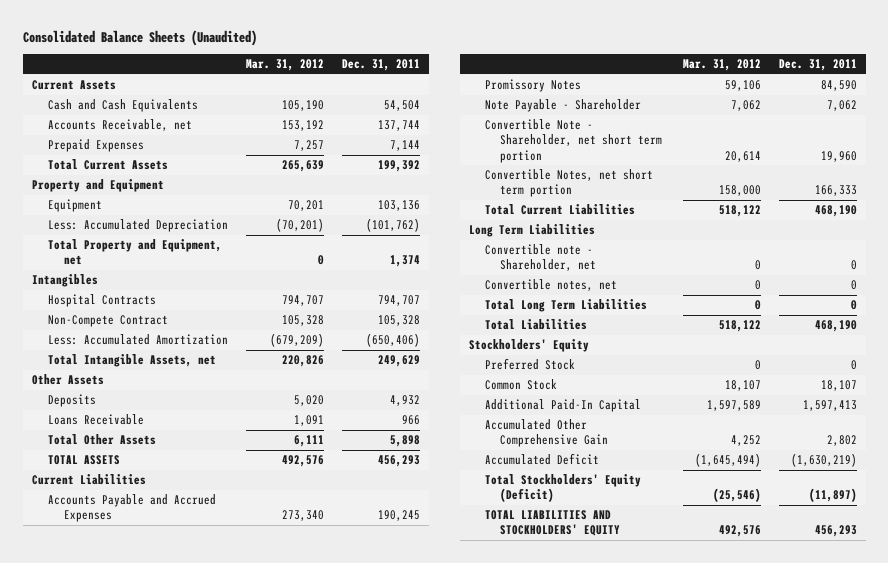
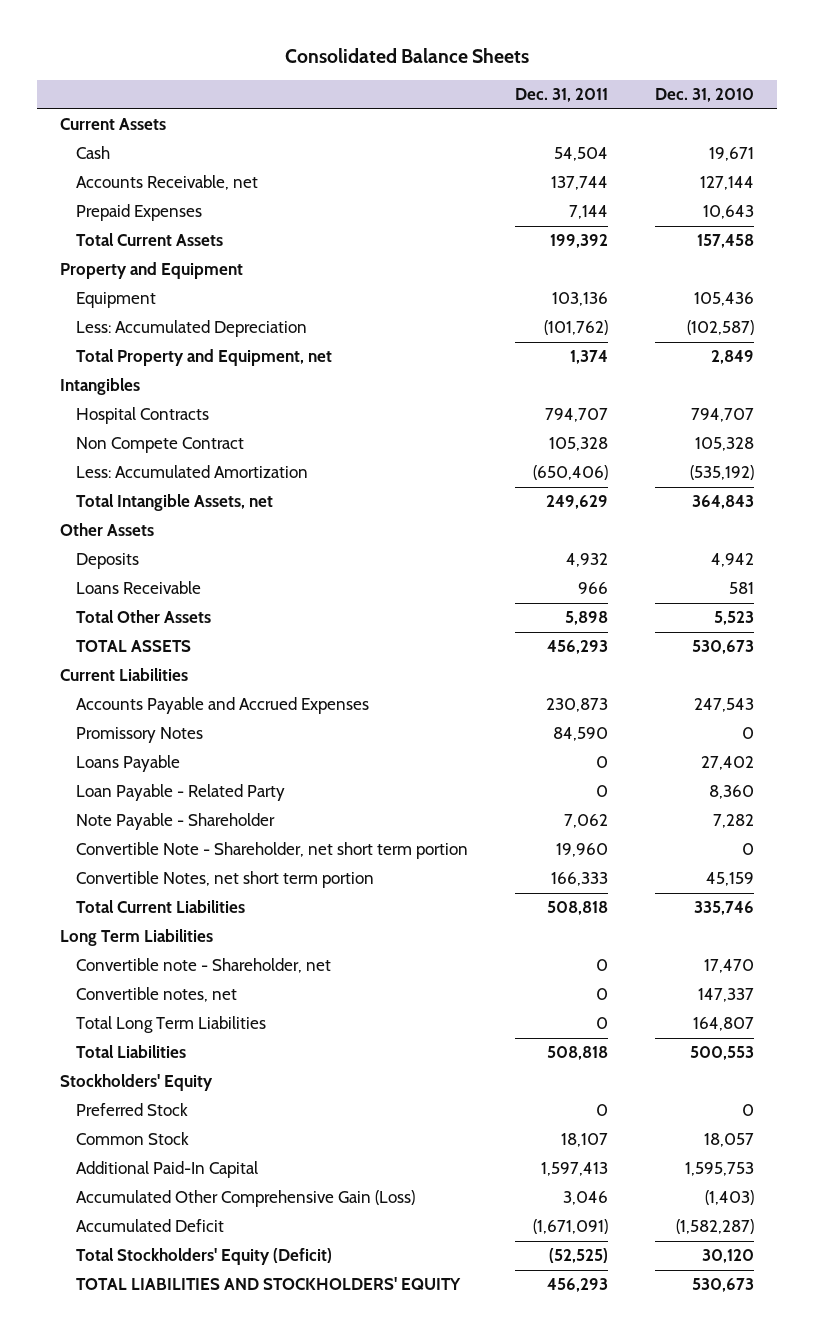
- Consolidated Balance Sheets (Unaudited)
+ Consolidated Balance Sheets
- | Mar. 31, 2012 | Dec. 31, 2011
+ | Dec. 31, 2011 | Dec. 31, 2010
- Cash and Cash Equivalents | 105,190 | 54,504
+ Cash | 54,504 | 19,671
- Non-Compete Contract | 105,328 | 105,328
+ Non Compete Contract | 105,328 | 105,328
- Accounts Payable and Accrued Expenses | 273,340 | 190,245
+ Accounts Payable and Accrued Expenses | 230,873 | 247,543
+ Loans Payable | 0 | 27,402
+ Loan Payable - Related Party | 0 | 8,360
- Total Current Liabilities | 518,122 | 468,190
+ Total Current Liabilities | 508,818 | 335,746
- Total Liabilities | 518,122 | 468,190
+ Total Liabilities | 508,818 | 500,553
- Accumulated Other Comprehensive Gain | 4,252 | 2,802
- Accumulated Deficit | (1,645,494) | (1,630,219)
- Total Stockholders' Equity (Deficit) | (25,546) | (11,897)
+ Accumulated Other Comprehensive Gain (Loss) | 3,046 | (1,403)
+ Accumulated Deficit | (1,671,091) | (1,582,287)
+ Total Stockholders' Equity (Deficit) | (52,525) | 30,120

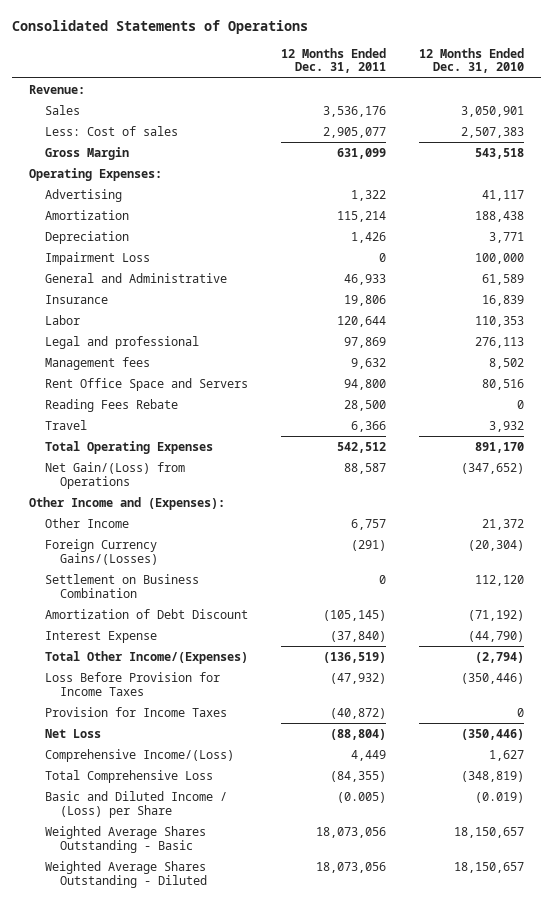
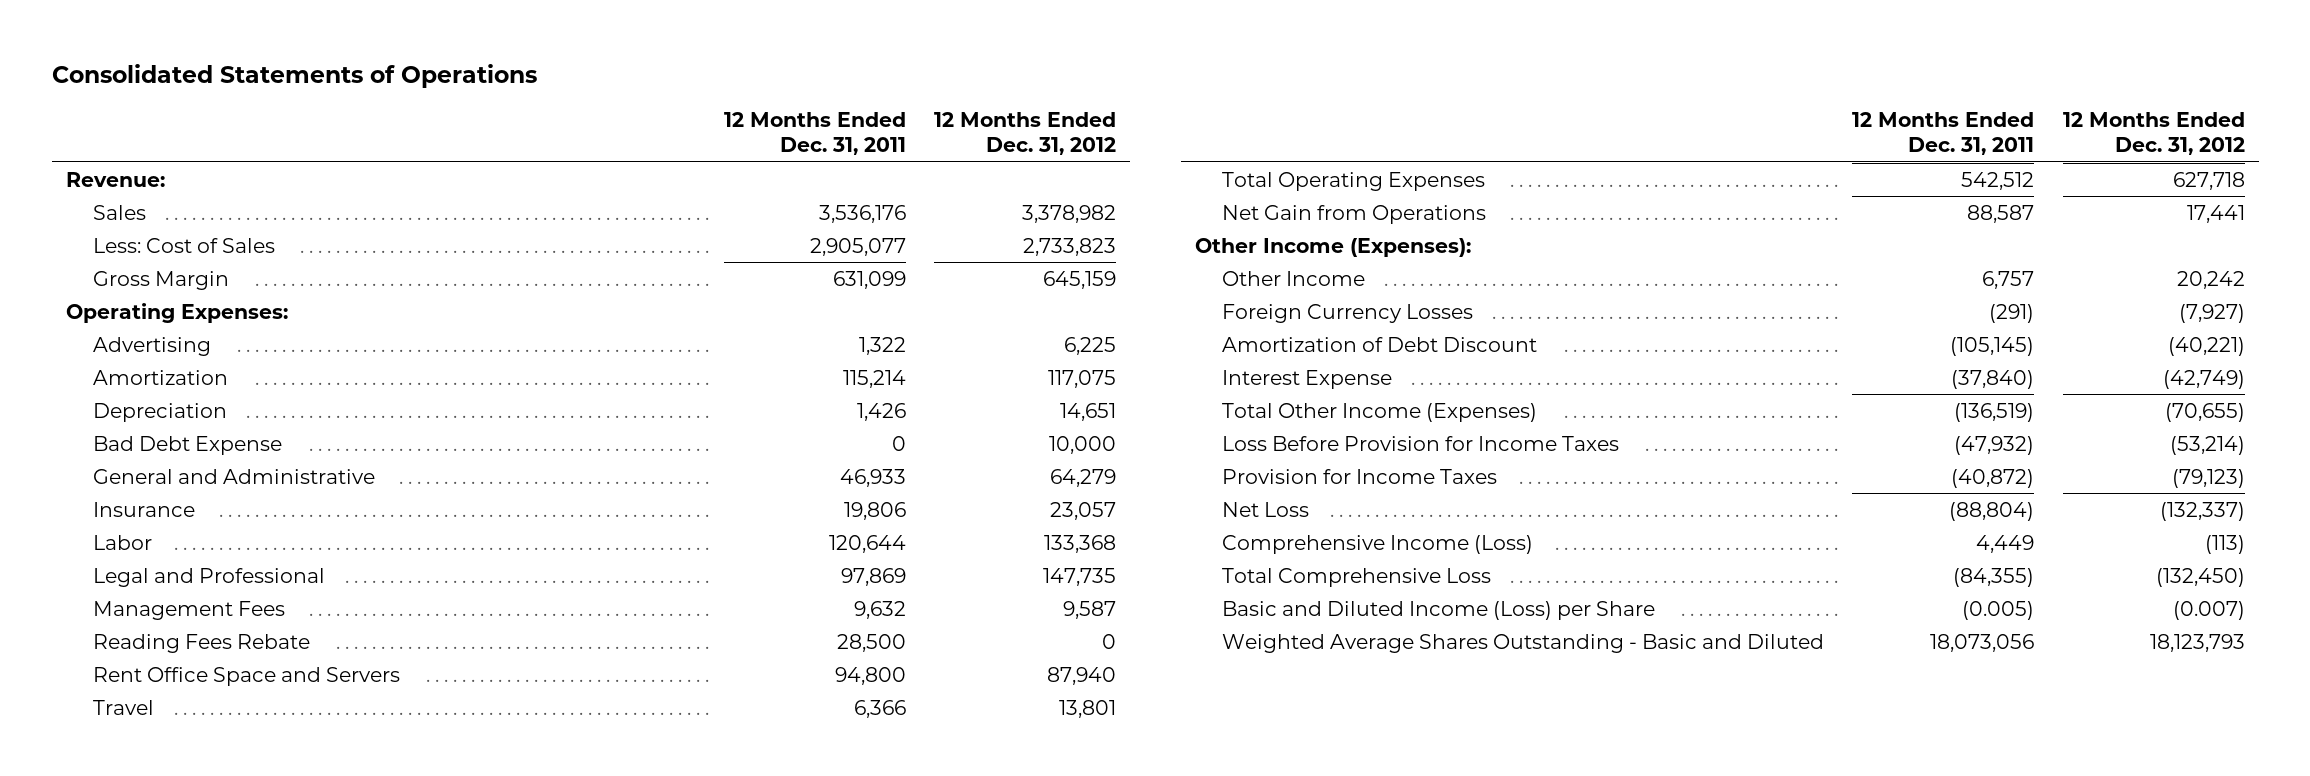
- | 12 Months Ended Dec. 31, 2011 | 12 Months Ended Dec. 31, 2010
+ | 12 Months Ended Dec. 31, 2011 | 12 Months Ended Dec. 31, 2012
- Less: Cost of sales | 2,905,077 | 2,507,383
+ Less: Cost of Sales | 2,905,077 | 2,733,823
- Impairment Loss | 0 | 100,000
+ Bad Debt Expense | 0 | 10,000
- Legal and professional | 97,869 | 276,113
- Management fees | 9,632 | 8,502
+ Legal and Professional | 97,869 | 147,735
+ Management Fees | 9,632 | 9,587
moved down: Rent Office Space and Servers | 94,800 | 87,940
- Net Gain/(Loss) from Operations | 88,587 | (347,652)
- Other Income and (Expenses):
+ Net Gain from Operations | 88,587 | 17,441
+ Other Income (Expenses):
- Foreign Currency Gains/(Losses) | (291) | (20,304)
- Settlement on Business Combination | 0 | 112,120
+ Foreign Currency Losses | (291) | (7,927)
- Total Other Income/(Expenses) | (136,519) | (2,794)
+ Total Other Income (Expenses) | (136,519) | (70,655)
- Comprehensive Income/(Loss) | 4,449 | 1,627
+ Comprehensive Income (Loss) | 4,449 | (113)
- Basic and Diluted Income / (Loss) per Share | (0.005) | (0.019)
- Weighted Average Shares Outstanding - Basic | 18,073,056 | 18,150,657
- Weighted Average Shares Outstanding - Diluted | 18,073,056 | 18,150,657
+ Basic and Diluted Income (Loss) per Share | (0.005) | (0.007)
+ Weighted Average Shares Outstanding - Basic and Diluted | 18,073,056 | 18,123,793

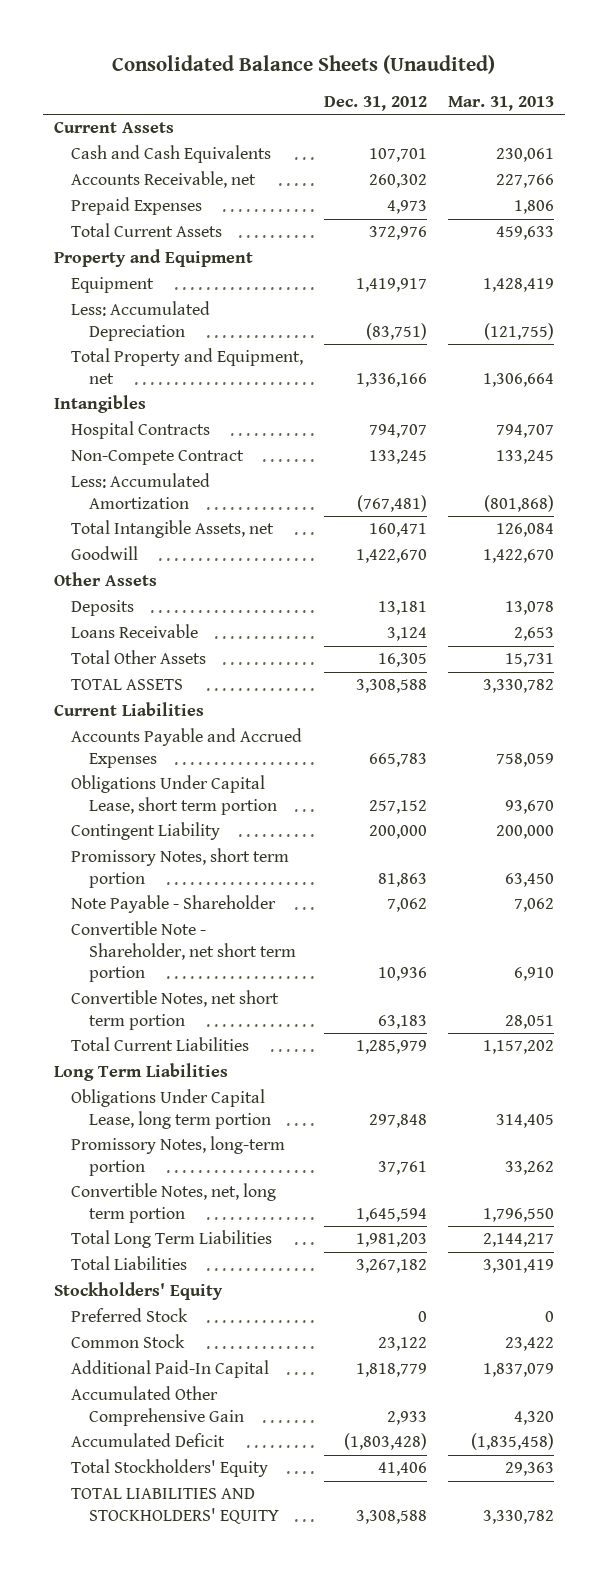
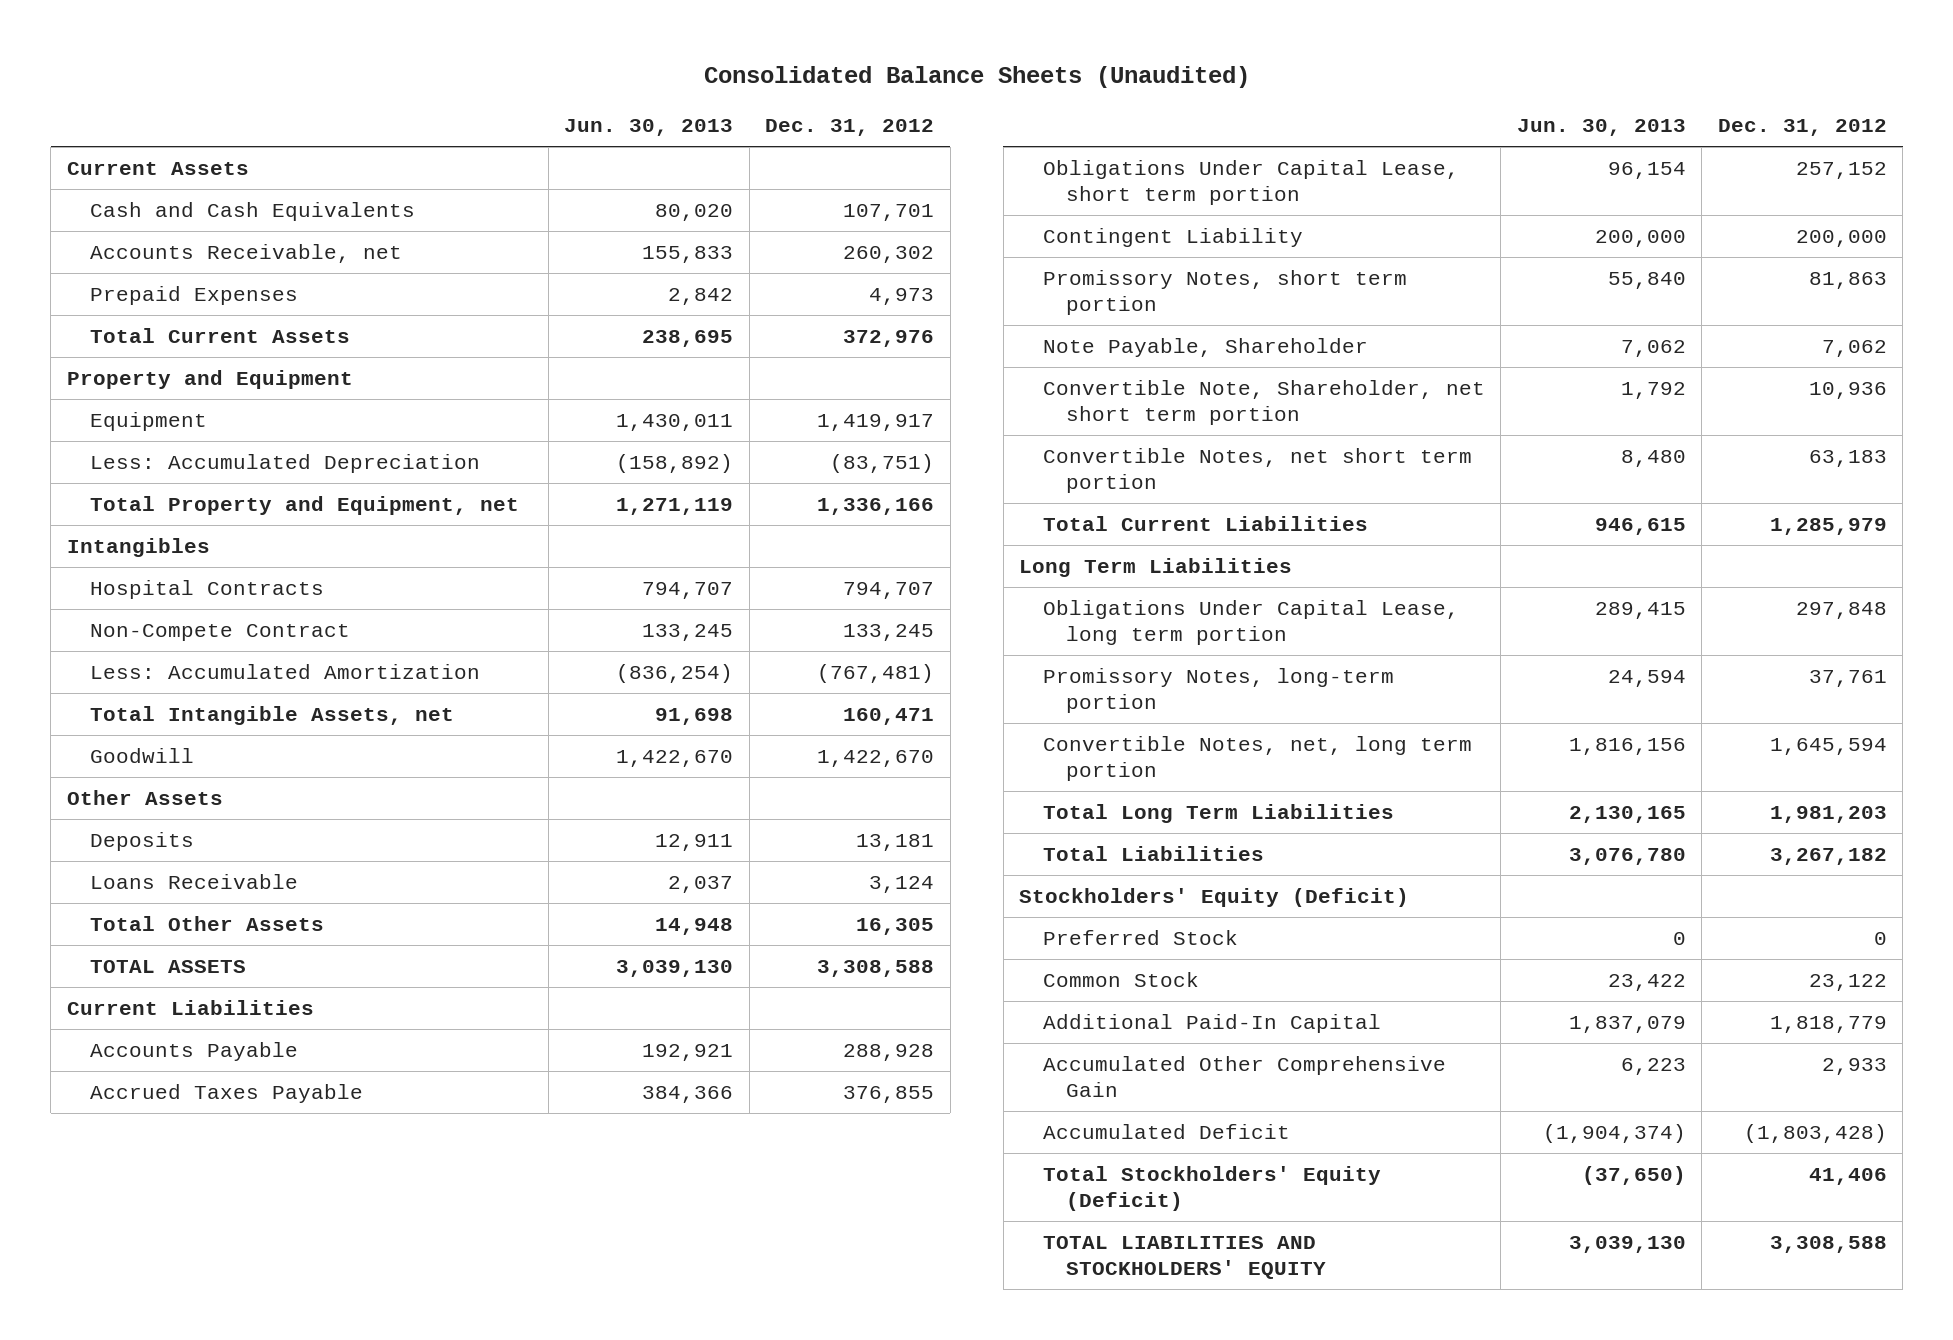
- | Dec. 31, 2012 | Mar. 31, 2013
+ | Jun. 30, 2013 | Dec. 31, 2012
- Accounts Payable and Accrued Expenses | 665,783 | 758,059
+ Accounts Payable | 192,921 | 288,928
+ Accrued Taxes Payable | 384,366 | 376,855
- Note Payable - Shareholder | 7,062 | 7,062
- Convertible Note - Shareholder, net short term portion | 10,936 | 6,910
+ Note Payable, Shareholder | 7,062 | 7,062
+ Convertible Note, Shareholder, net short term portion | 1,792 | 10,936
- Stockholders' Equity
+ Stockholders' Equity (Deficit)
- Total Stockholders' Equity | 41,406 | 29,363
+ Total Stockholders' Equity (Deficit) | (37,650) | 41,406

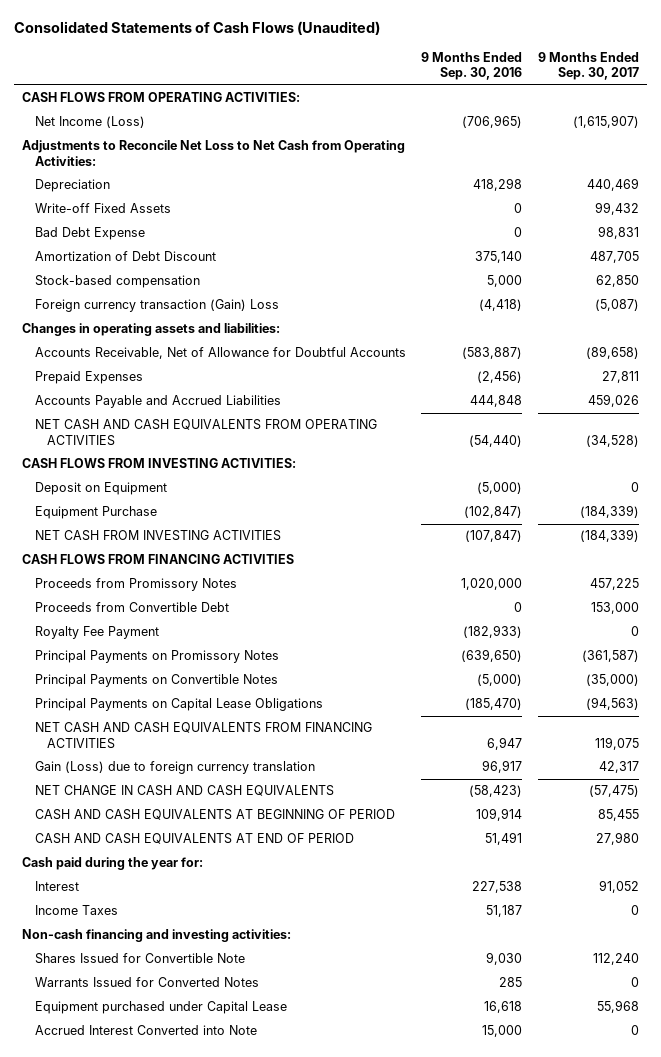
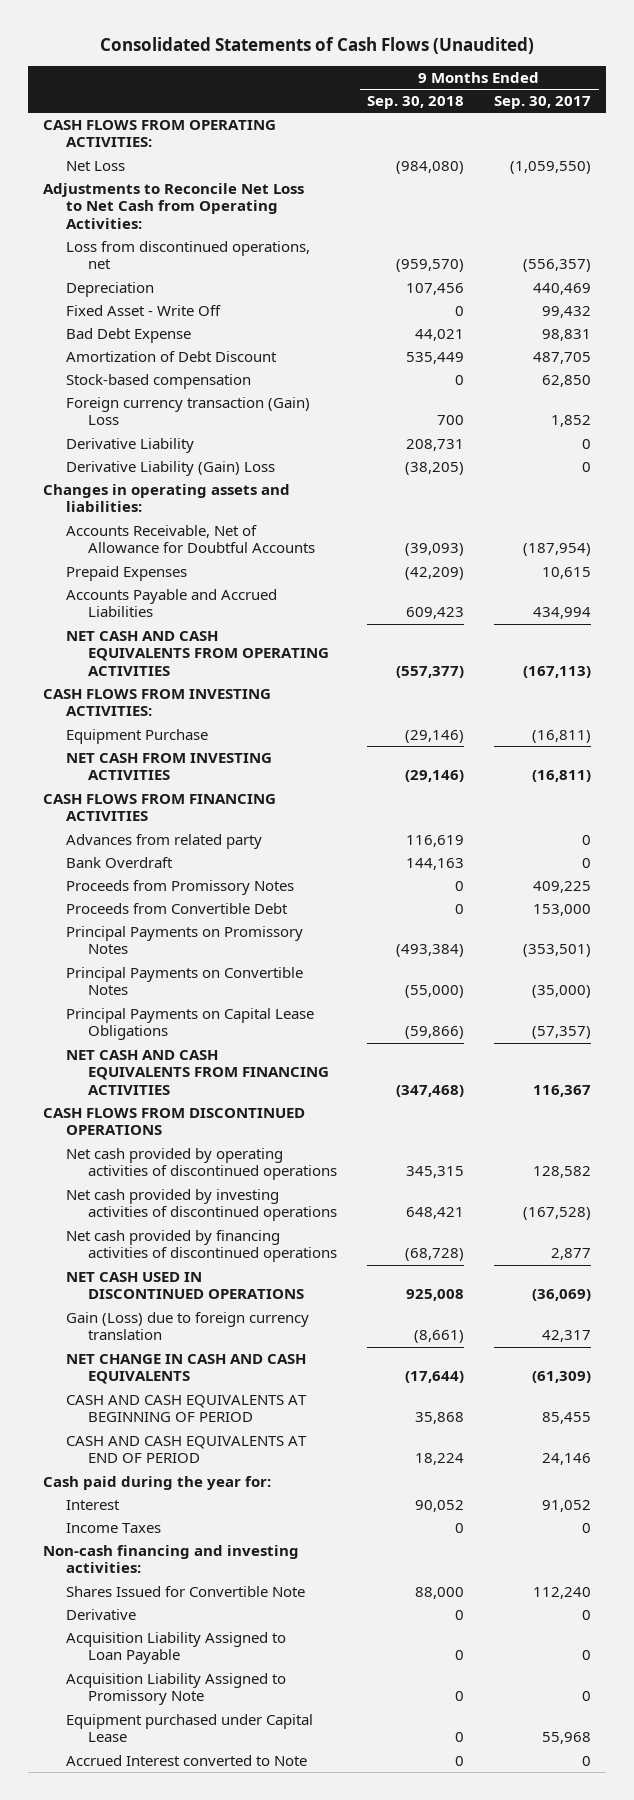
- | 9 Months Ended Sep. 30, 2016 | 9 Months Ended Sep. 30, 2017
+ | 9 Months Ended Sep. 30, 2018 | 9 Months Ended Sep. 30, 2017
- Net Income (Loss) | (706,965) | (1,615,907)
+ Net Loss | (984,080) | (1,059,550)
+ Loss from discontinued operations, net | (959,570) | (556,357)
- Write-off Fixed Assets | 0 | 99,432
+ Fixed Asset - Write Off | 0 | 99,432
- Foreign currency transaction (Gain) Loss | (4,418) | (5,087)
+ Foreign currency transaction (Gain) Loss | 700 | 1,852
+ Derivative Liability | 208,731 | 0
+ Derivative Liability (Gain) Loss | (38,205) | 0
- Accounts Receivable, Net of Allowance for Doubtful Accounts | (583,887) | (89,658)
- Prepaid Expenses | (2,456) | 27,811
- Accounts Payable and Accrued Liabilities | 444,848 | 459,026
- NET CASH AND CASH EQUIVALENTS FROM OPERATING ACTIVITIES | (54,440) | (34,528)
+ Accounts Receivable, Net of Allowance for Doubtful Accounts | (39,093) | (187,954)
+ Prepaid Expenses | (42,209) | 10,615
+ Accounts Payable and Accrued Liabilities | 609,423 | 434,994
+ NET CASH AND CASH EQUIVALENTS FROM OPERATING ACTIVITIES | (557,377) | (167,113)
- Deposit on Equipment | (5,000) | 0
- Equipment Purchase | (102,847) | (184,339)
- NET CASH FROM INVESTING ACTIVITIES | (107,847) | (184,339)
+ Equipment Purchase | (29,146) | (16,811)
+ NET CASH FROM INVESTING ACTIVITIES | (29,146) | (16,811)
- Proceeds from Promissory Notes | 1,020,000 | 457,225
+ Advances from related party | 116,619 | 0
+ Bank Overdraft | 144,163 | 0
+ Proceeds from Promissory Notes | 0 | 409,225
- Royalty Fee Payment | (182,933) | 0
- Principal Payments on Promissory Notes | (639,650) | (361,587)
+ Principal Payments on Promissory Notes | (493,384) | (353,501)
- Principal Payments on Capital Lease Obligations | (185,470) | (94,563)
- NET CASH AND CASH EQUIVALENTS FROM FINANCING ACTIVITIES | 6,947 | 119,075
+ Principal Payments on Capital Lease Obligations | (59,866) | (57,357)
+ NET CASH AND CASH EQUIVALENTS FROM FINANCING ACTIVITIES | (347,468) | 116,367
+ CASH FLOWS FROM DISCONTINUED OPERATIONS
+ Net cash provided by operating activities of discontinued operations | 345,315 | 128,582
+ Net cash provided by investing activities of discontinued operations | 648,421 | (167,528)
+ Net cash provided by financing activities of discontinued operations | (68,728) | 2,877
+ NET CASH USED IN DISCONTINUED OPERATIONS | 925,008 | (36,069)
- NET CHANGE IN CASH AND CASH EQUIVALENTS | (58,423) | (57,475)
+ NET CHANGE IN CASH AND CASH EQUIVALENTS | (17,644) | (61,309)
- CASH AND CASH EQUIVALENTS AT END OF PERIOD | 51,491 | 27,980
+ CASH AND CASH EQUIVALENTS AT END OF PERIOD | 18,224 | 24,146
- Warrants Issued for Converted Notes | 285 | 0
+ Derivative | 0 | 0
+ Acquisition Liability Assigned to Loan Payable | 0 | 0
+ Acquisition Liability Assigned to Promissory Note | 0 | 0
- Accrued Interest Converted into Note | 15,000 | 0
+ Accrued Interest converted to Note | 0 | 0

